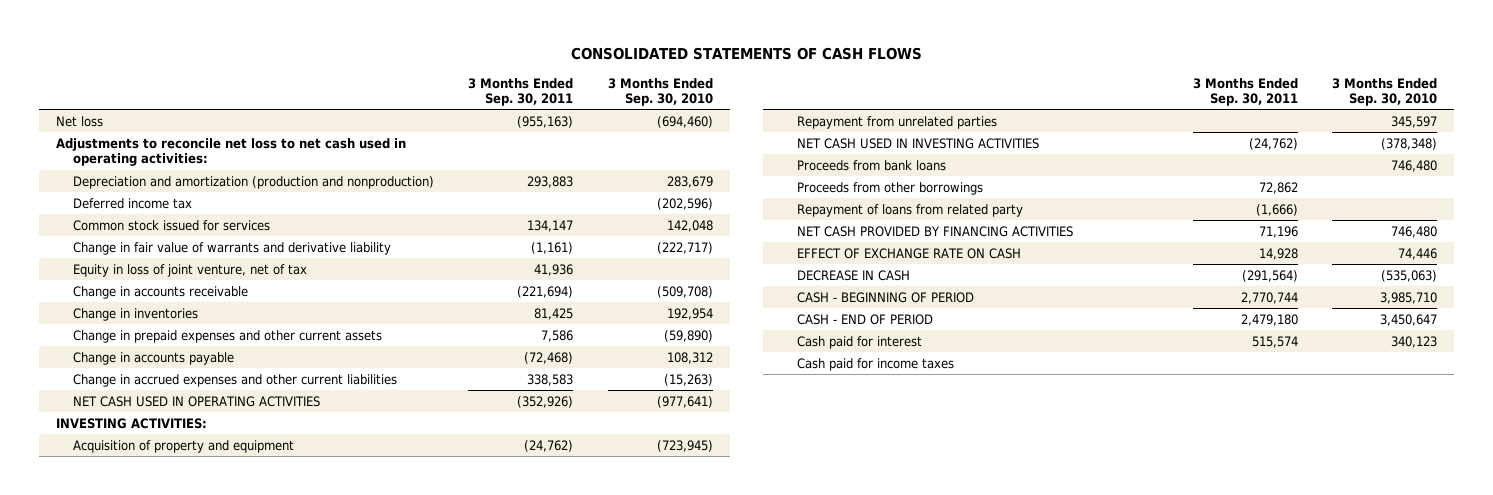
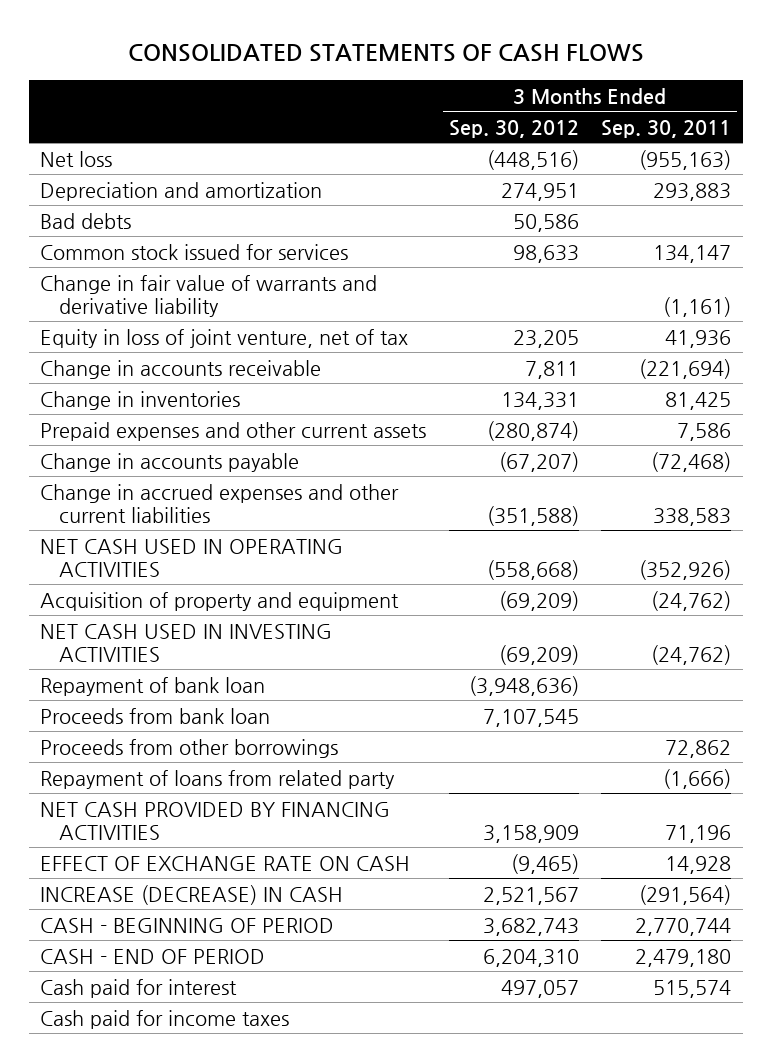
- | 3 Months Ended Sep. 30, 2011 | 3 Months Ended Sep. 30, 2010
+ | 3 Months Ended Sep. 30, 2012 | 3 Months Ended Sep. 30, 2011
- Adjustments to reconcile net loss to net cash used in operating activities:
- Depreciation and amortization (production and nonproduction) | 293,883 | 283,679
- Deferred income tax | | (202,596)
+ Depreciation and amortization | 274,951 | 293,883
+ Bad debts | 50,586 |
- Change in prepaid expenses and other current assets | 7,586 | (59,890)
+ Prepaid expenses and other current assets | (280,874) | 7,586
- INVESTING ACTIVITIES:
- Repayment from unrelated parties | | 345,597
- Proceeds from bank loans | | 746,480
+ Repayment of bank loan | (3,948,636) |
+ Proceeds from bank loan | 7,107,545 |
- DECREASE IN CASH | (291,564) | (535,063)
+ INCREASE (DECREASE) IN CASH | 2,521,567 | (291,564)

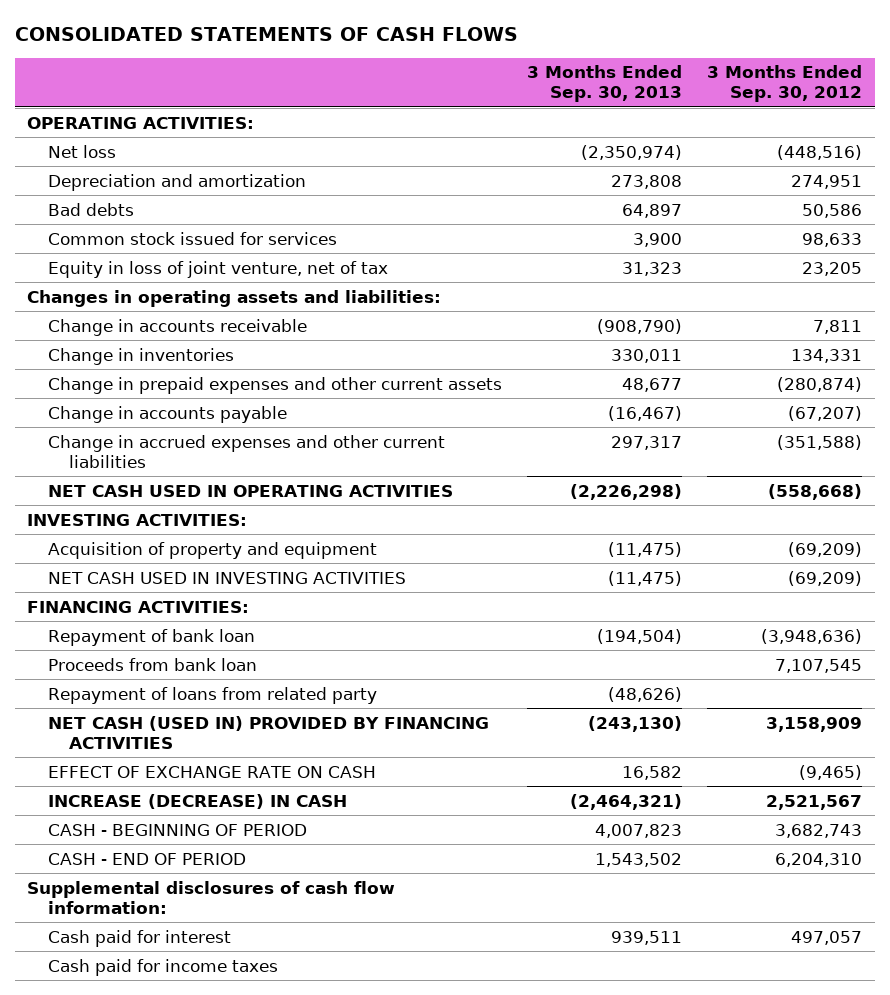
- | 3 Months Ended Sep. 30, 2012 | 3 Months Ended Sep. 30, 2011
+ | 3 Months Ended Sep. 30, 2013 | 3 Months Ended Sep. 30, 2012
+ OPERATING ACTIVITIES:
- Change in fair value of warrants and derivative liability | | (1,161)
+ Changes in operating assets and liabilities:
- Prepaid expenses and other current assets | (280,874) | 7,586
+ Change in prepaid expenses and other current assets | 48,677 | (280,874)
+ INVESTING ACTIVITIES:
+ FINANCING ACTIVITIES:
- Proceeds from other borrowings | | 72,862
- NET CASH PROVIDED BY FINANCING ACTIVITIES | 3,158,909 | 71,196
+ NET CASH (USED IN) PROVIDED BY FINANCING ACTIVITIES | (243,130) | 3,158,909
+ Supplemental disclosures of cash flow information:

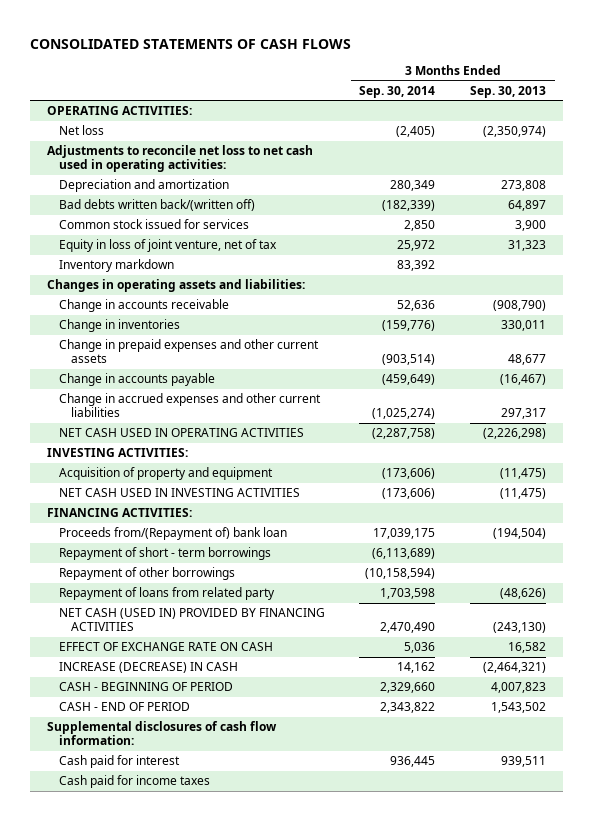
- | 3 Months Ended Sep. 30, 2013 | 3 Months Ended Sep. 30, 2012
+ | 3 Months Ended Sep. 30, 2014 | 3 Months Ended Sep. 30, 2013
+ Adjustments to reconcile net loss to net cash used in operating activities:
- Bad debts | 64,897 | 50,586
+ Bad debts written back/(written off) | (182,339) | 64,897
+ Inventory markdown | 83,392 |
- Repayment of bank loan | (194,504) | (3,948,636)
- Proceeds from bank loan | | 7,107,545
+ Proceeds from/(Repayment of) bank loan | 17,039,175 | (194,504)
+ Repayment of short - term borrowings | (6,113,689) |
+ Repayment of other borrowings | (10,158,594) |

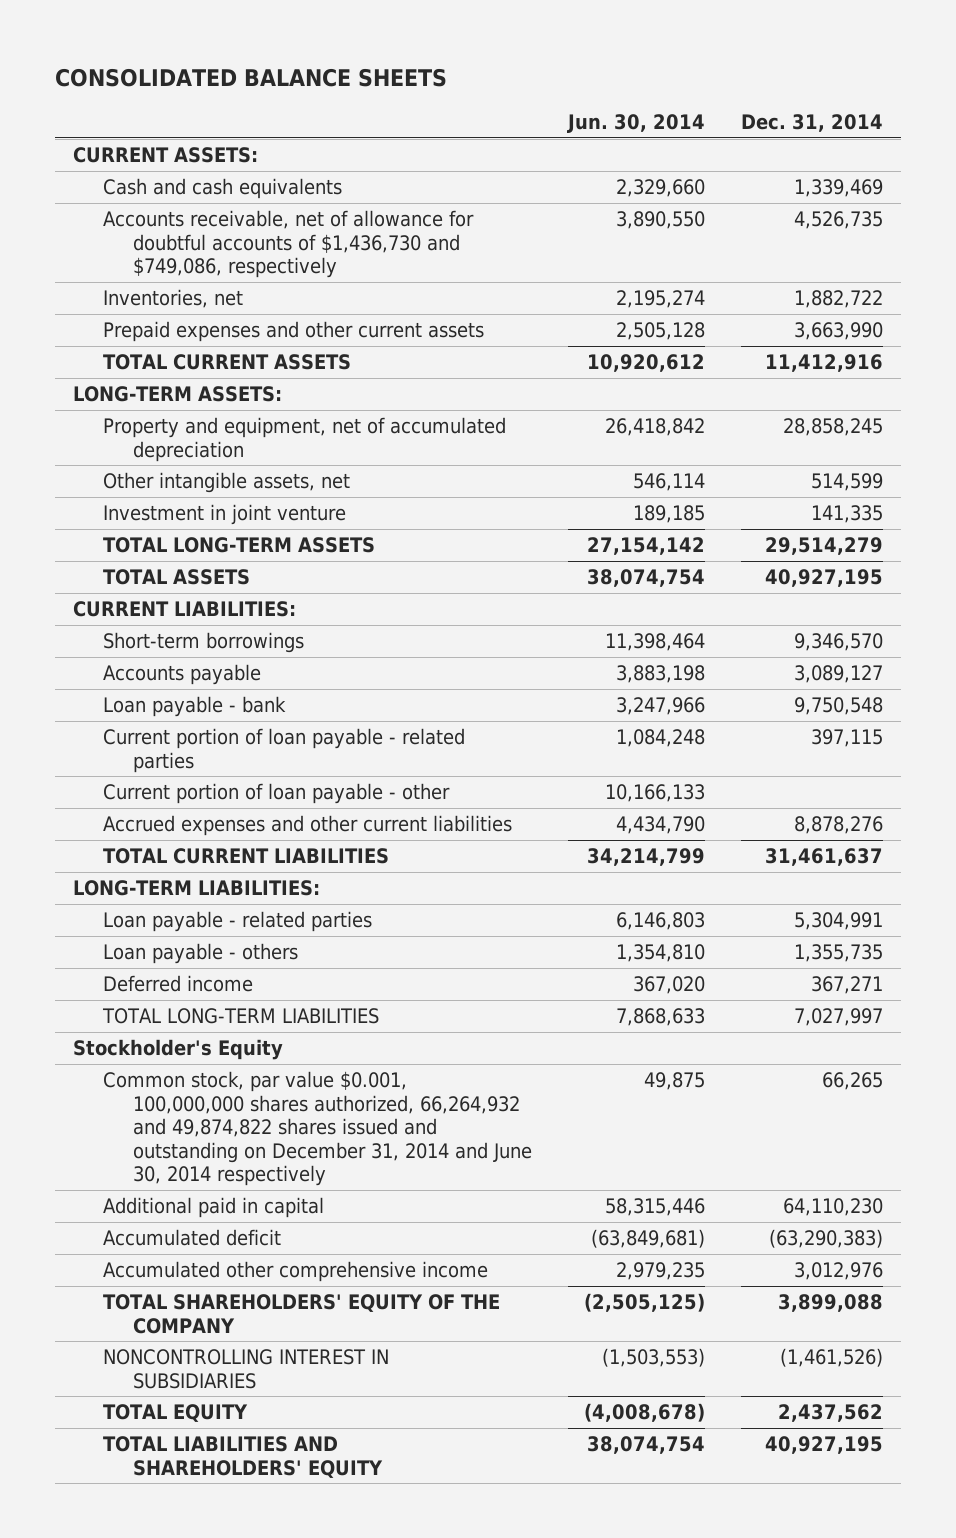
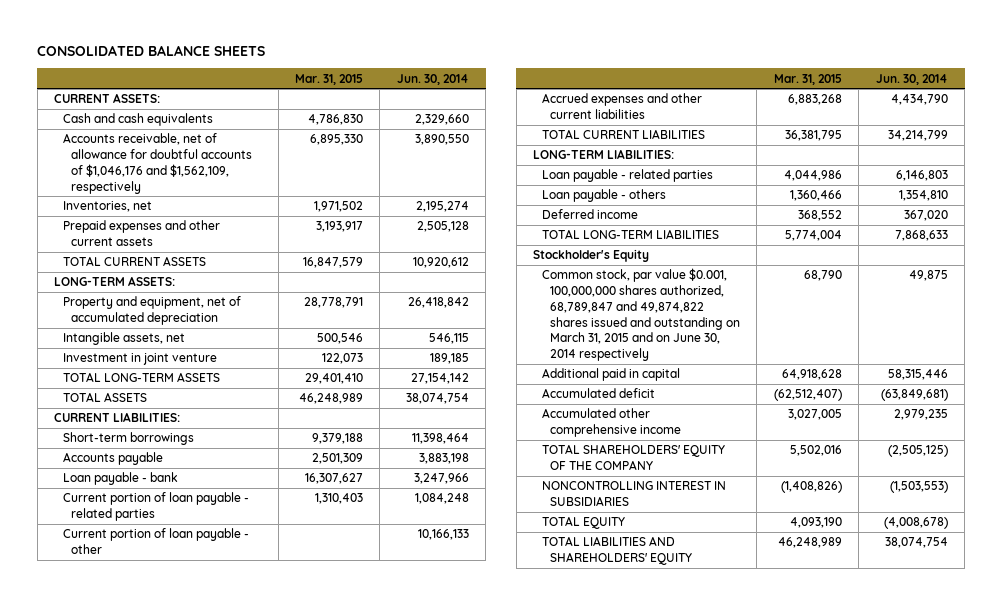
- | Jun. 30, 2014 | Dec. 31, 2014
+ | Mar. 31, 2015 | Jun. 30, 2014
- Accounts receivable, net of allowance for doubtful accounts of $1,436,730 and $749,086, respectively | 3,890,550 | 4,526,735
+ Accounts receivable, net of allowance for doubtful accounts of $1,046,176 and $1,562,109, respectively | 6,895,330 | 3,890,550
- Other intangible assets, net | 546,114 | 514,599
+ Intangible assets, net | 500,546 | 546,115
- Common stock, par value $0.001, 100,000,000 shares authorized, 66,264,932 and 49,874,822 shares issued and outstanding on December 31, 2014 and June 30, 2014 respectively | 49,875 | 66,265
+ Common stock, par value $0.001, 100,000,000 shares authorized, 68,789,847 and 49,874,822 shares issued and outstanding on March 31, 2015 and on June 30, 2014 respectively | 68,790 | 49,875

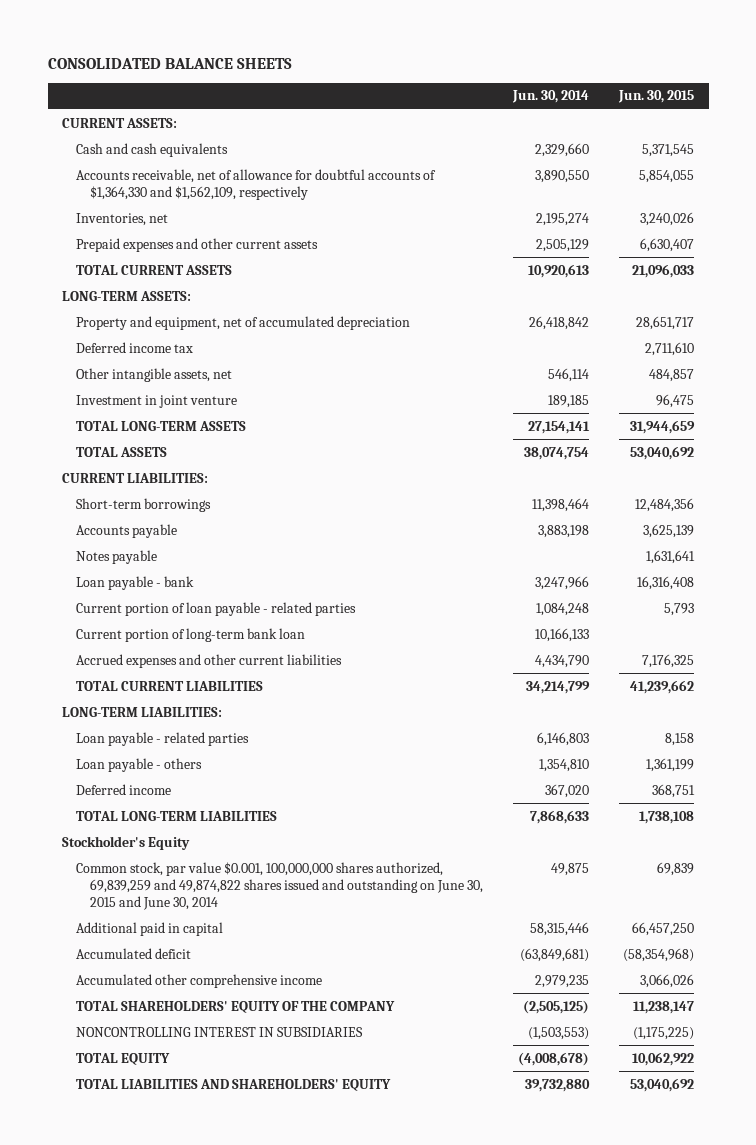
- | Mar. 31, 2015 | Jun. 30, 2014
+ | Jun. 30, 2014 | Jun. 30, 2015
- Accounts receivable, net of allowance for doubtful accounts of $1,046,176 and $1,562,109, respectively | 6,895,330 | 3,890,550
+ Accounts receivable, net of allowance for doubtful accounts of $1,364,330 and $1,562,109, respectively | 3,890,550 | 5,854,055
- Prepaid expenses and other current assets | 3,193,917 | 2,505,128
- TOTAL CURRENT ASSETS | 16,847,579 | 10,920,612
+ Prepaid expenses and other current assets | 2,505,129 | 6,630,407
+ TOTAL CURRENT ASSETS | 10,920,613 | 21,096,033
- Intangible assets, net | 500,546 | 546,115
+ Deferred income tax | | 2,711,610
+ Other intangible assets, net | 546,114 | 484,857
- TOTAL LONG-TERM ASSETS | 29,401,410 | 27,154,142
+ TOTAL LONG-TERM ASSETS | 27,154,141 | 31,944,659
+ Notes payable | | 1,631,641
- Current portion of loan payable - other | | 10,166,133
+ Current portion of long-term bank loan | 10,166,133 |
- Common stock, par value $0.001, 100,000,000 shares authorized, 68,789,847 and 49,874,822 shares issued and outstanding on March 31, 2015 and on June 30, 2014 respectively | 68,790 | 49,875
+ Common stock, par value $0.001, 100,000,000 shares authorized, 69,839,259 and 49,874,822 shares issued and outstanding on June 30, 2015 and June 30, 2014 | 49,875 | 69,839
- TOTAL LIABILITIES AND SHAREHOLDERS' EQUITY | 46,248,989 | 38,074,754
+ TOTAL LIABILITIES AND SHAREHOLDERS' EQUITY | 39,732,880 | 53,040,692

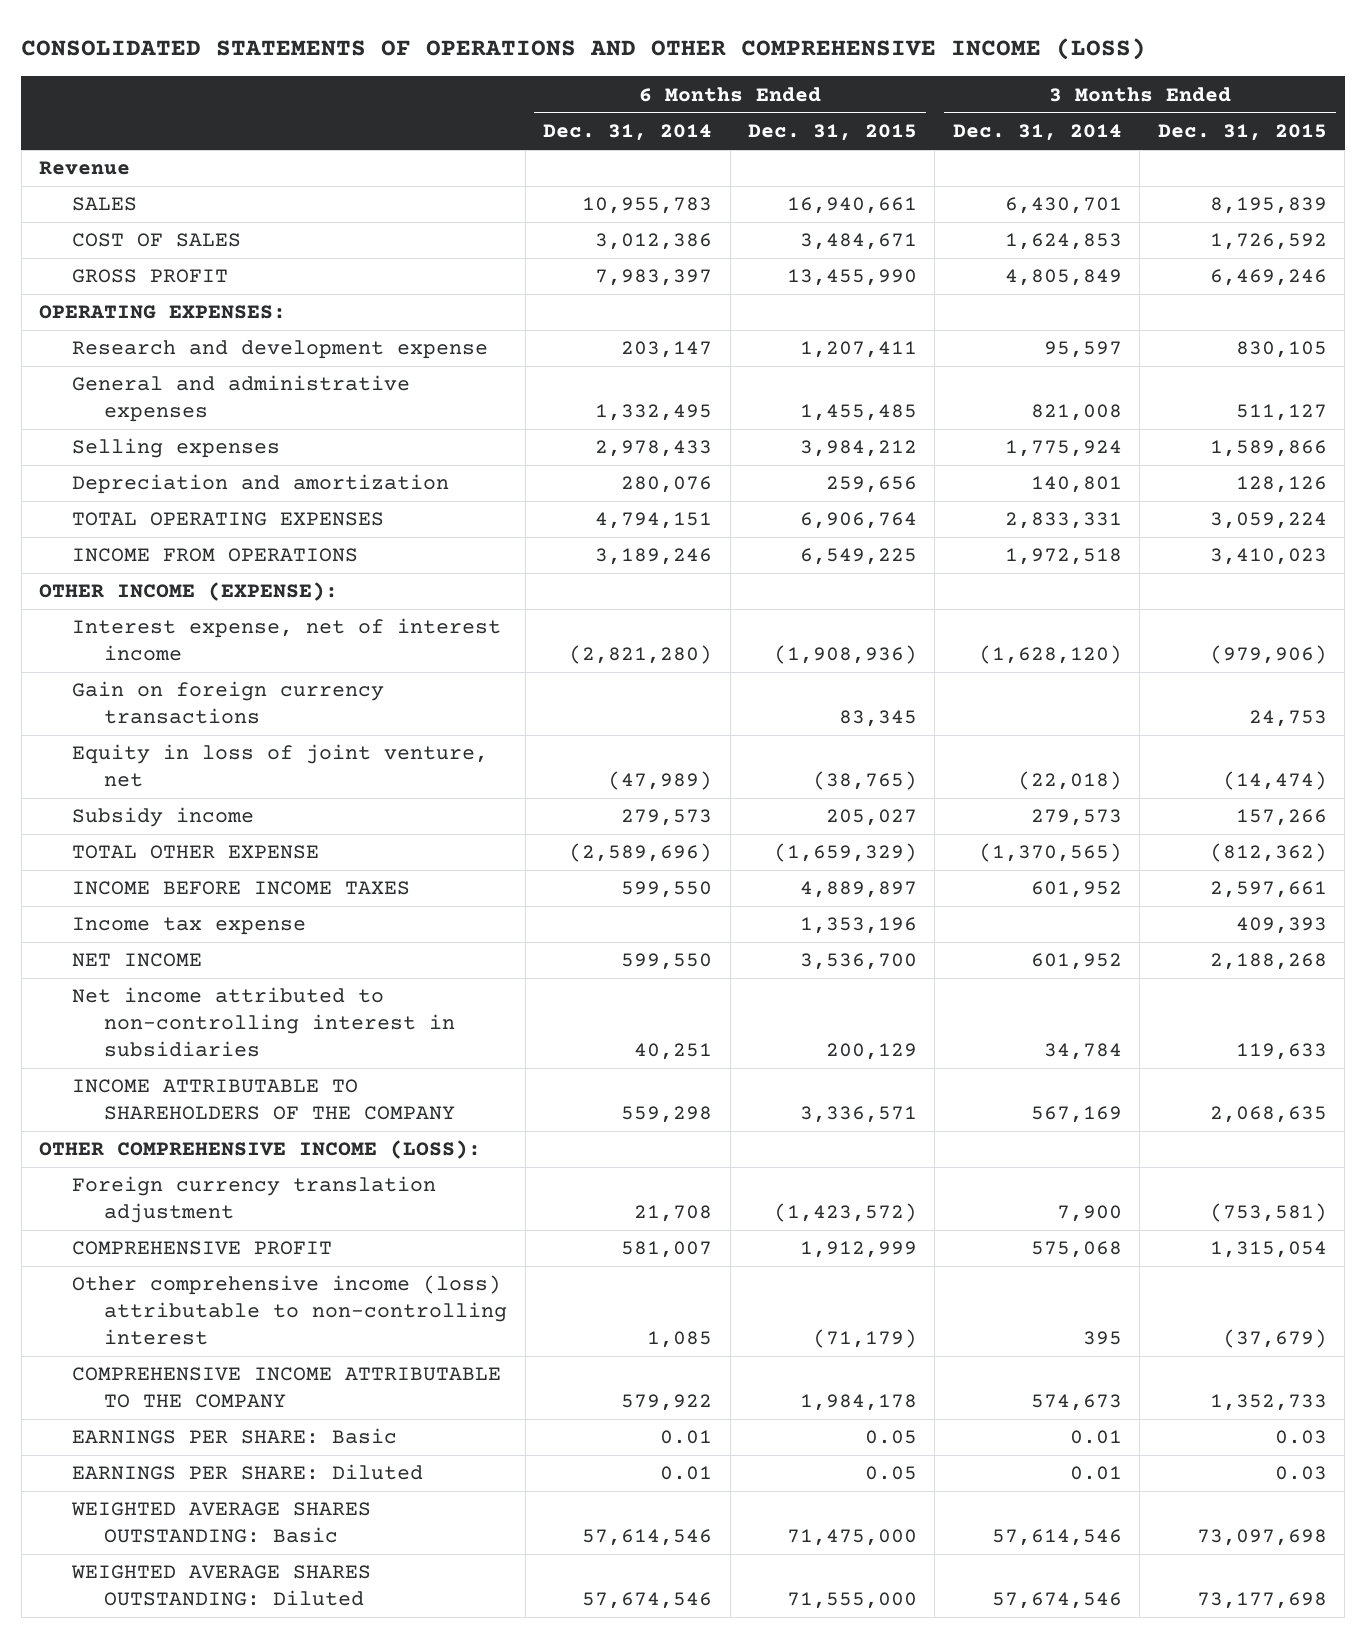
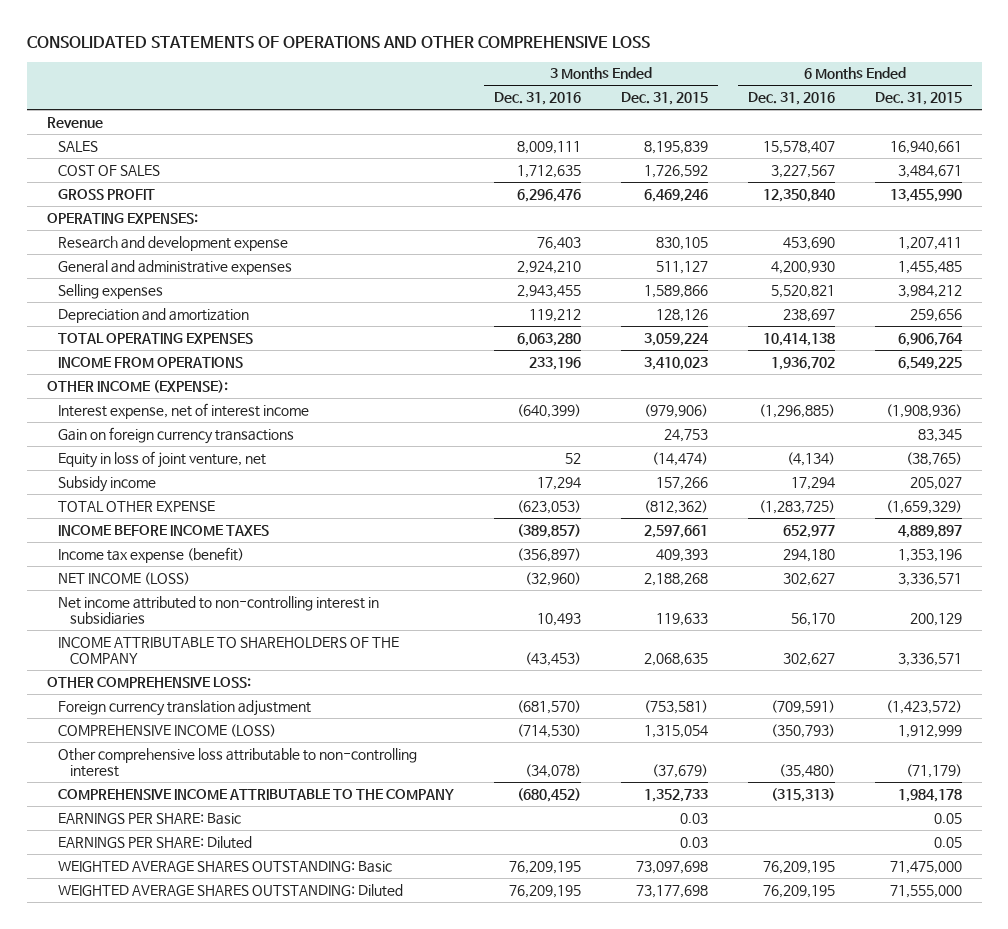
- CONSOLIDATED STATEMENTS OF OPERATIONS AND OTHER COMPREHENSIVE INCOME (LOSS)
+ CONSOLIDATED STATEMENTS OF OPERATIONS AND OTHER COMPREHENSIVE LOSS
- | 6 Months Ended Dec. 31, 2014 | 6 Months Ended Dec. 31, 2015 | 3 Months Ended Dec. 31, 2014 | 3 Months Ended Dec. 31, 2015
+ | 3 Months Ended Dec. 31, 2016 | 3 Months Ended Dec. 31, 2015 | 6 Months Ended Dec. 31, 2016 | 6 Months Ended Dec. 31, 2015
- Income tax expense | | 1,353,196 | | 409,393
- NET INCOME | 599,550 | 3,536,700 | 601,952 | 2,188,268
+ Income tax expense (benefit) | (356,897) | 409,393 | 294,180 | 1,353,196
+ NET INCOME (LOSS) | (32,960) | 2,188,268 | 302,627 | 3,336,571
- OTHER COMPREHENSIVE INCOME (LOSS):
+ OTHER COMPREHENSIVE LOSS:
- COMPREHENSIVE PROFIT | 581,007 | 1,912,999 | 575,068 | 1,315,054
- Other comprehensive income (loss) attributable to non-controlling interest | 1,085 | (71,179) | 395 | (37,679)
+ COMPREHENSIVE INCOME (LOSS) | (714,530) | 1,315,054 | (350,793) | 1,912,999
+ Other comprehensive loss attributable to non-controlling interest | (34,078) | (37,679) | (35,480) | (71,179)

